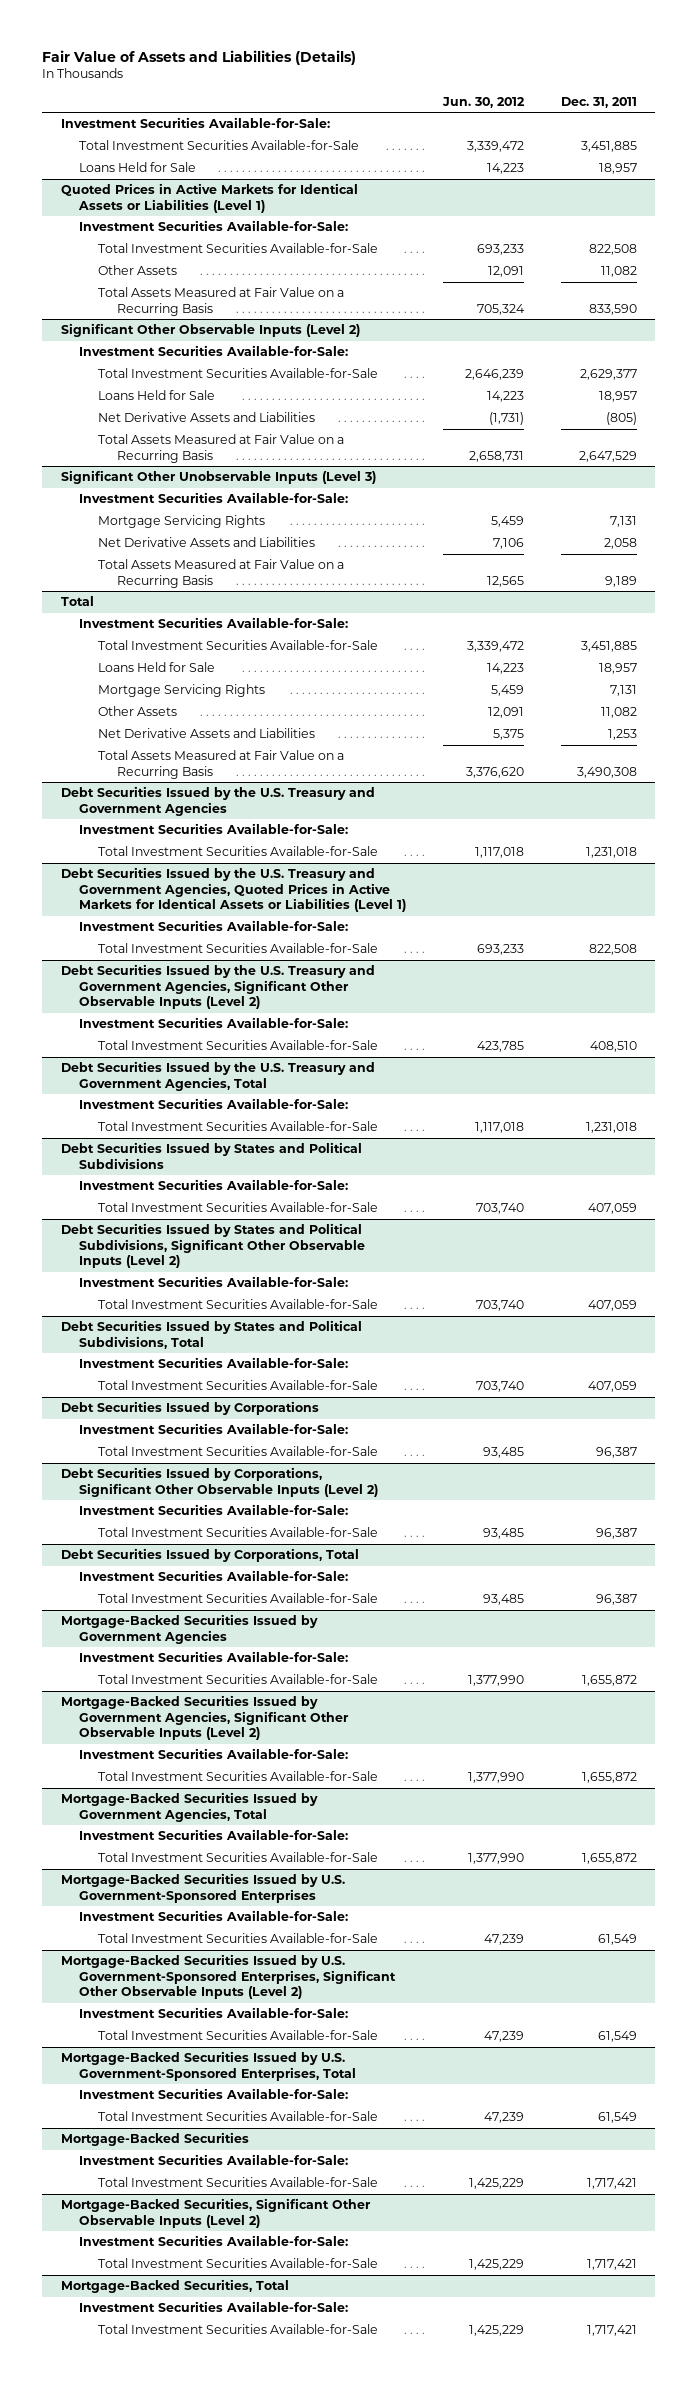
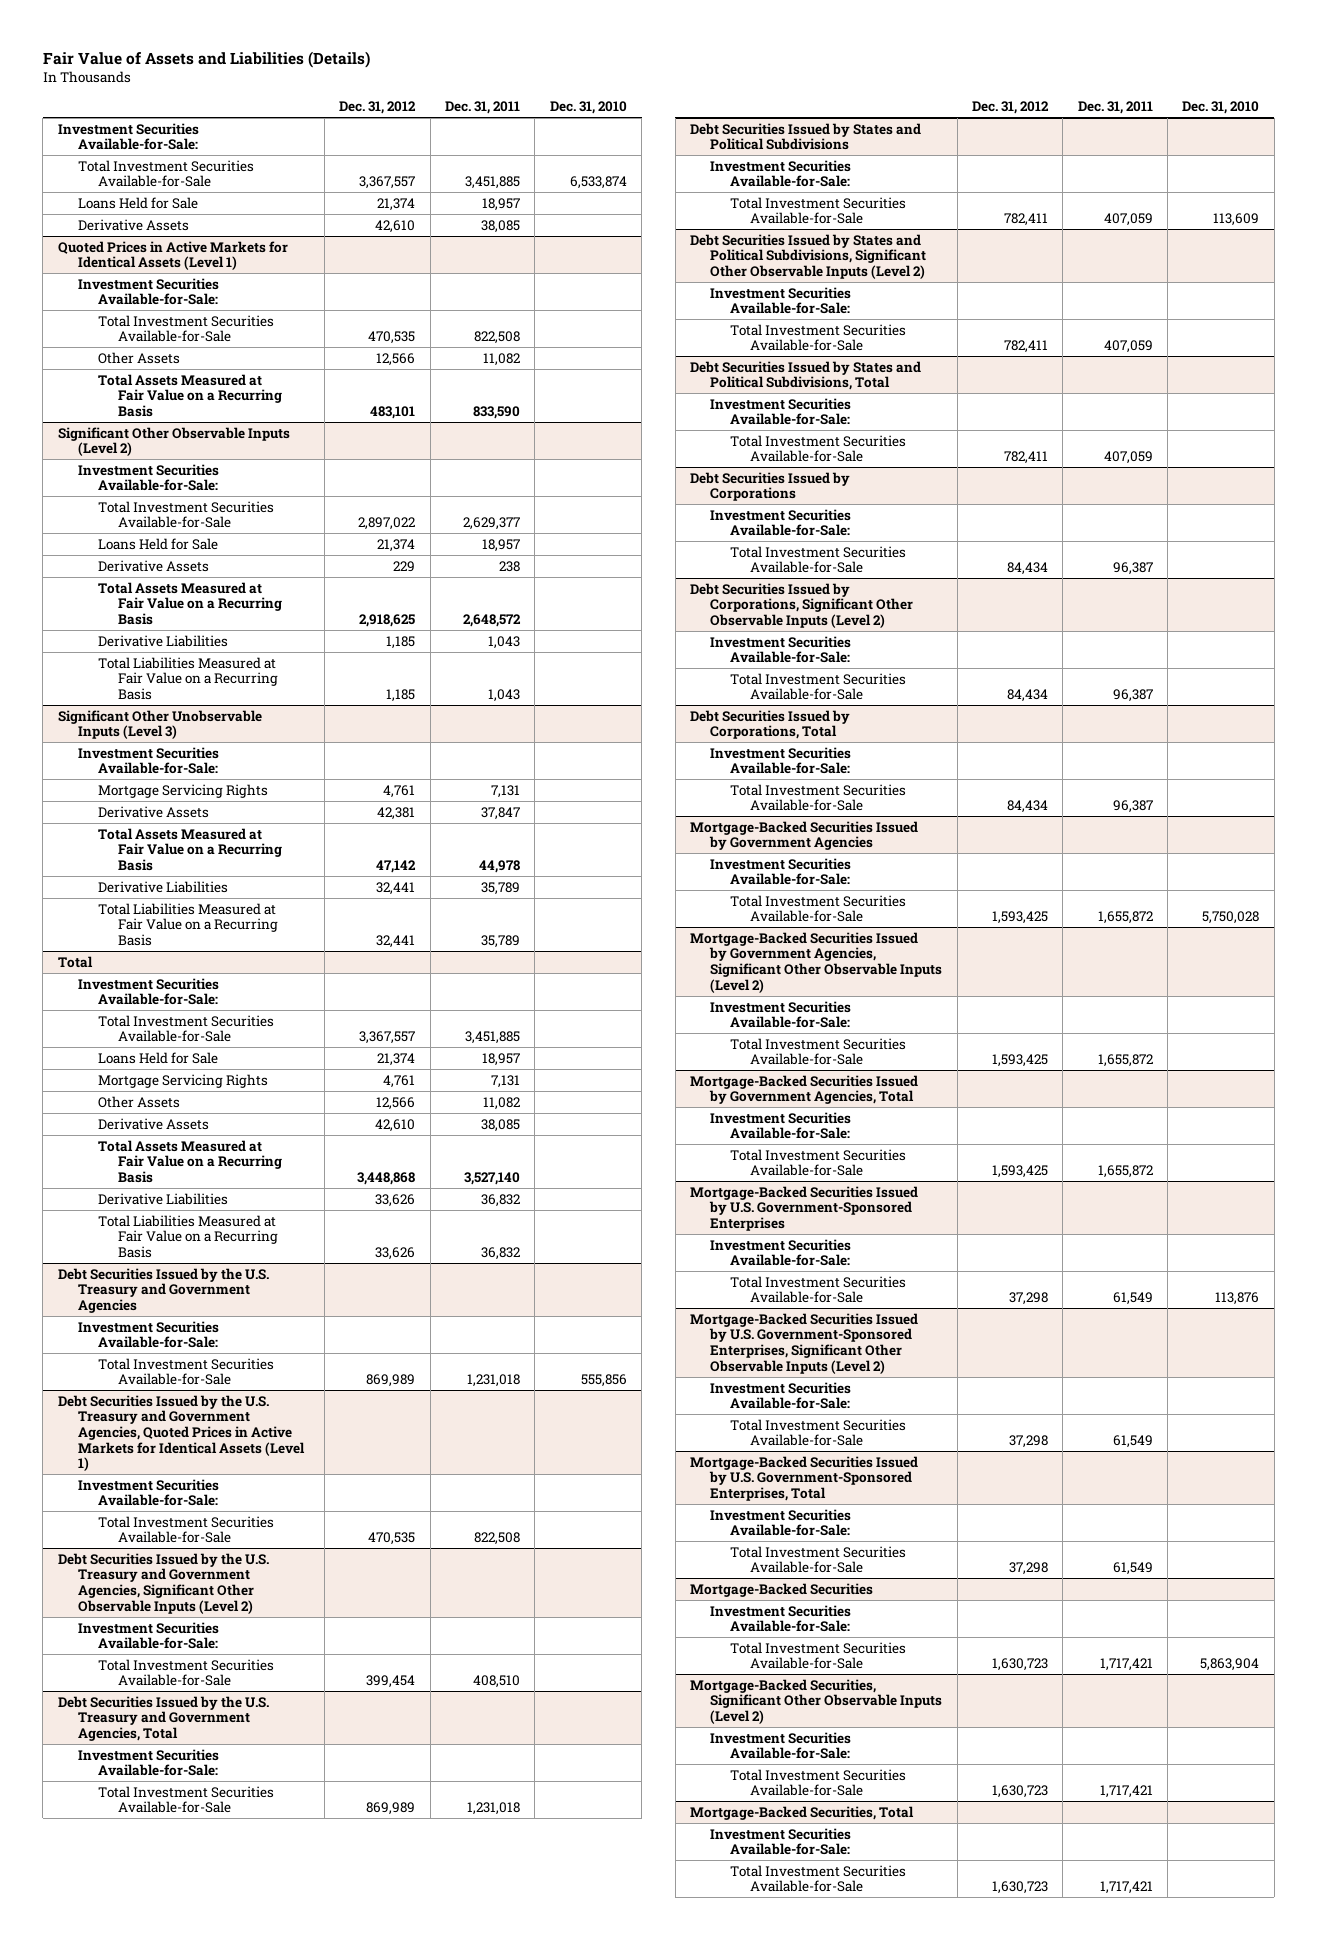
- | Jun. 30, 2012 | Dec. 31, 2011
+ | Dec. 31, 2012 | Dec. 31, 2011 | Dec. 31, 2010
- Quoted Prices in Active Markets for Identical Assets or Liabilities (Level 1)
+ Derivative Assets | 42,610 | 38,085 |
+ Quoted Prices in Active Markets for Identical Assets (Level 1)
@ Significant Other Observable Inputs (Level 2)
- Net Derivative Assets and Liabilities | (1,731) | (805)
- Total Assets Measured at Fair Value on a Recurring Basis | 2,658,731 | 2,647,529
+ Derivative Assets | 229 | 238 |
+ Total Assets Measured at Fair Value on a Recurring Basis | 2,918,625 | 2,648,572 |
+ Derivative Liabilities | 1,185 | 1,043 |
+ Total Liabilities Measured at Fair Value on a Recurring Basis | 1,185 | 1,043 |
@ Significant Other Unobservable Inputs (Level 3)
- Net Derivative Assets and Liabilities | 7,106 | 2,058
- Total Assets Measured at Fair Value on a Recurring Basis | 12,565 | 9,189
+ Derivative Assets | 42,381 | 37,847 |
+ Total Assets Measured at Fair Value on a Recurring Basis | 47,142 | 44,978 |
+ Derivative Liabilities | 32,441 | 35,789 |
+ Total Liabilities Measured at Fair Value on a Recurring Basis | 32,441 | 35,789 |
@ Total
- Net Derivative Assets and Liabilities | 5,375 | 1,253
- Total Assets Measured at Fair Value on a Recurring Basis | 3,376,620 | 3,490,308
+ Derivative Assets | 42,610 | 38,085 |
+ Total Assets Measured at Fair Value on a Recurring Basis | 3,448,868 | 3,527,140 |
+ Derivative Liabilities | 33,626 | 36,832 |
+ Total Liabilities Measured at Fair Value on a Recurring Basis | 33,626 | 36,832 |
- Debt Securities Issued by the U.S. Treasury and Government Agencies, Quoted Prices in Active Markets for Identical Assets or Liabilities (Level 1)
+ Debt Securities Issued by the U.S. Treasury and Government Agencies, Quoted Prices in Active Markets for Identical Assets (Level 1)

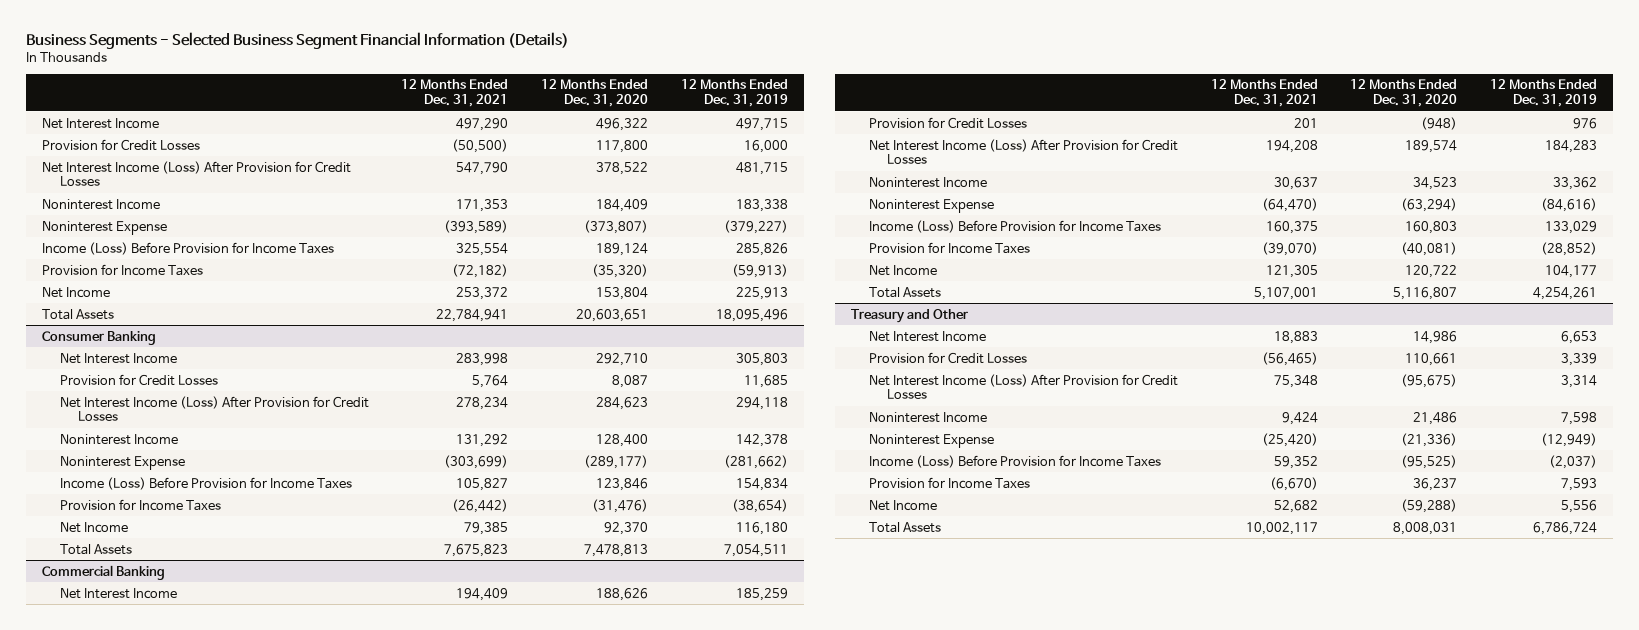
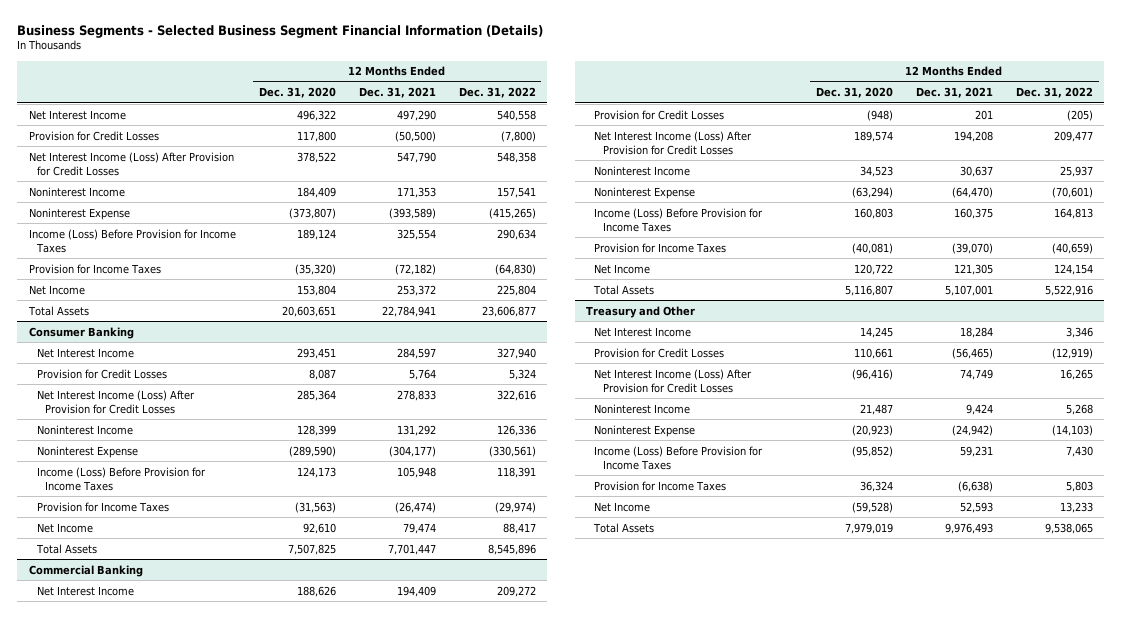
- | 12 Months Ended Dec. 31, 2021 | 12 Months Ended Dec. 31, 2020 | 12 Months Ended Dec. 31, 2019
+ | 12 Months Ended Dec. 31, 2020 | 12 Months Ended Dec. 31, 2021 | 12 Months Ended Dec. 31, 2022
@ Consumer Banking
- Net Interest Income | 283,998 | 292,710 | 305,803
+ Net Interest Income | 293,451 | 284,597 | 327,940
- Net Interest Income (Loss) After Provision for Credit Losses | 278,234 | 284,623 | 294,118
- Noninterest Income | 131,292 | 128,400 | 142,378
- Noninterest Expense | (303,699) | (289,177) | (281,662)
- Income (Loss) Before Provision for Income Taxes | 105,827 | 123,846 | 154,834
- Provision for Income Taxes | (26,442) | (31,476) | (38,654)
- Net Income | 79,385 | 92,370 | 116,180
- Total Assets | 7,675,823 | 7,478,813 | 7,054,511
+ Net Interest Income (Loss) After Provision for Credit Losses | 285,364 | 278,833 | 322,616
+ Noninterest Income | 128,399 | 131,292 | 126,336
+ Noninterest Expense | (289,590) | (304,177) | (330,561)
+ Income (Loss) Before Provision for Income Taxes | 124,173 | 105,948 | 118,391
+ Provision for Income Taxes | (31,563) | (26,474) | (29,974)
+ Net Income | 92,610 | 79,474 | 88,417
+ Total Assets | 7,507,825 | 7,701,447 | 8,545,896
@ Treasury and Other
- Net Interest Income | 18,883 | 14,986 | 6,653
+ Net Interest Income | 14,245 | 18,284 | 3,346
- Net Interest Income (Loss) After Provision for Credit Losses | 75,348 | (95,675) | 3,314
- Noninterest Income | 9,424 | 21,486 | 7,598
- Noninterest Expense | (25,420) | (21,336) | (12,949)
- Income (Loss) Before Provision for Income Taxes | 59,352 | (95,525) | (2,037)
- Provision for Income Taxes | (6,670) | 36,237 | 7,593
- Net Income | 52,682 | (59,288) | 5,556
- Total Assets | 10,002,117 | 8,008,031 | 6,786,724
+ Net Interest Income (Loss) After Provision for Credit Losses | (96,416) | 74,749 | 16,265
+ Noninterest Income | 21,487 | 9,424 | 5,268
+ Noninterest Expense | (20,923) | (24,942) | (14,103)
+ Income (Loss) Before Provision for Income Taxes | (95,852) | 59,231 | 7,430
+ Provision for Income Taxes | 36,324 | (6,638) | 5,803
+ Net Income | (59,528) | 52,593 | 13,233
+ Total Assets | 7,979,019 | 9,976,493 | 9,538,065

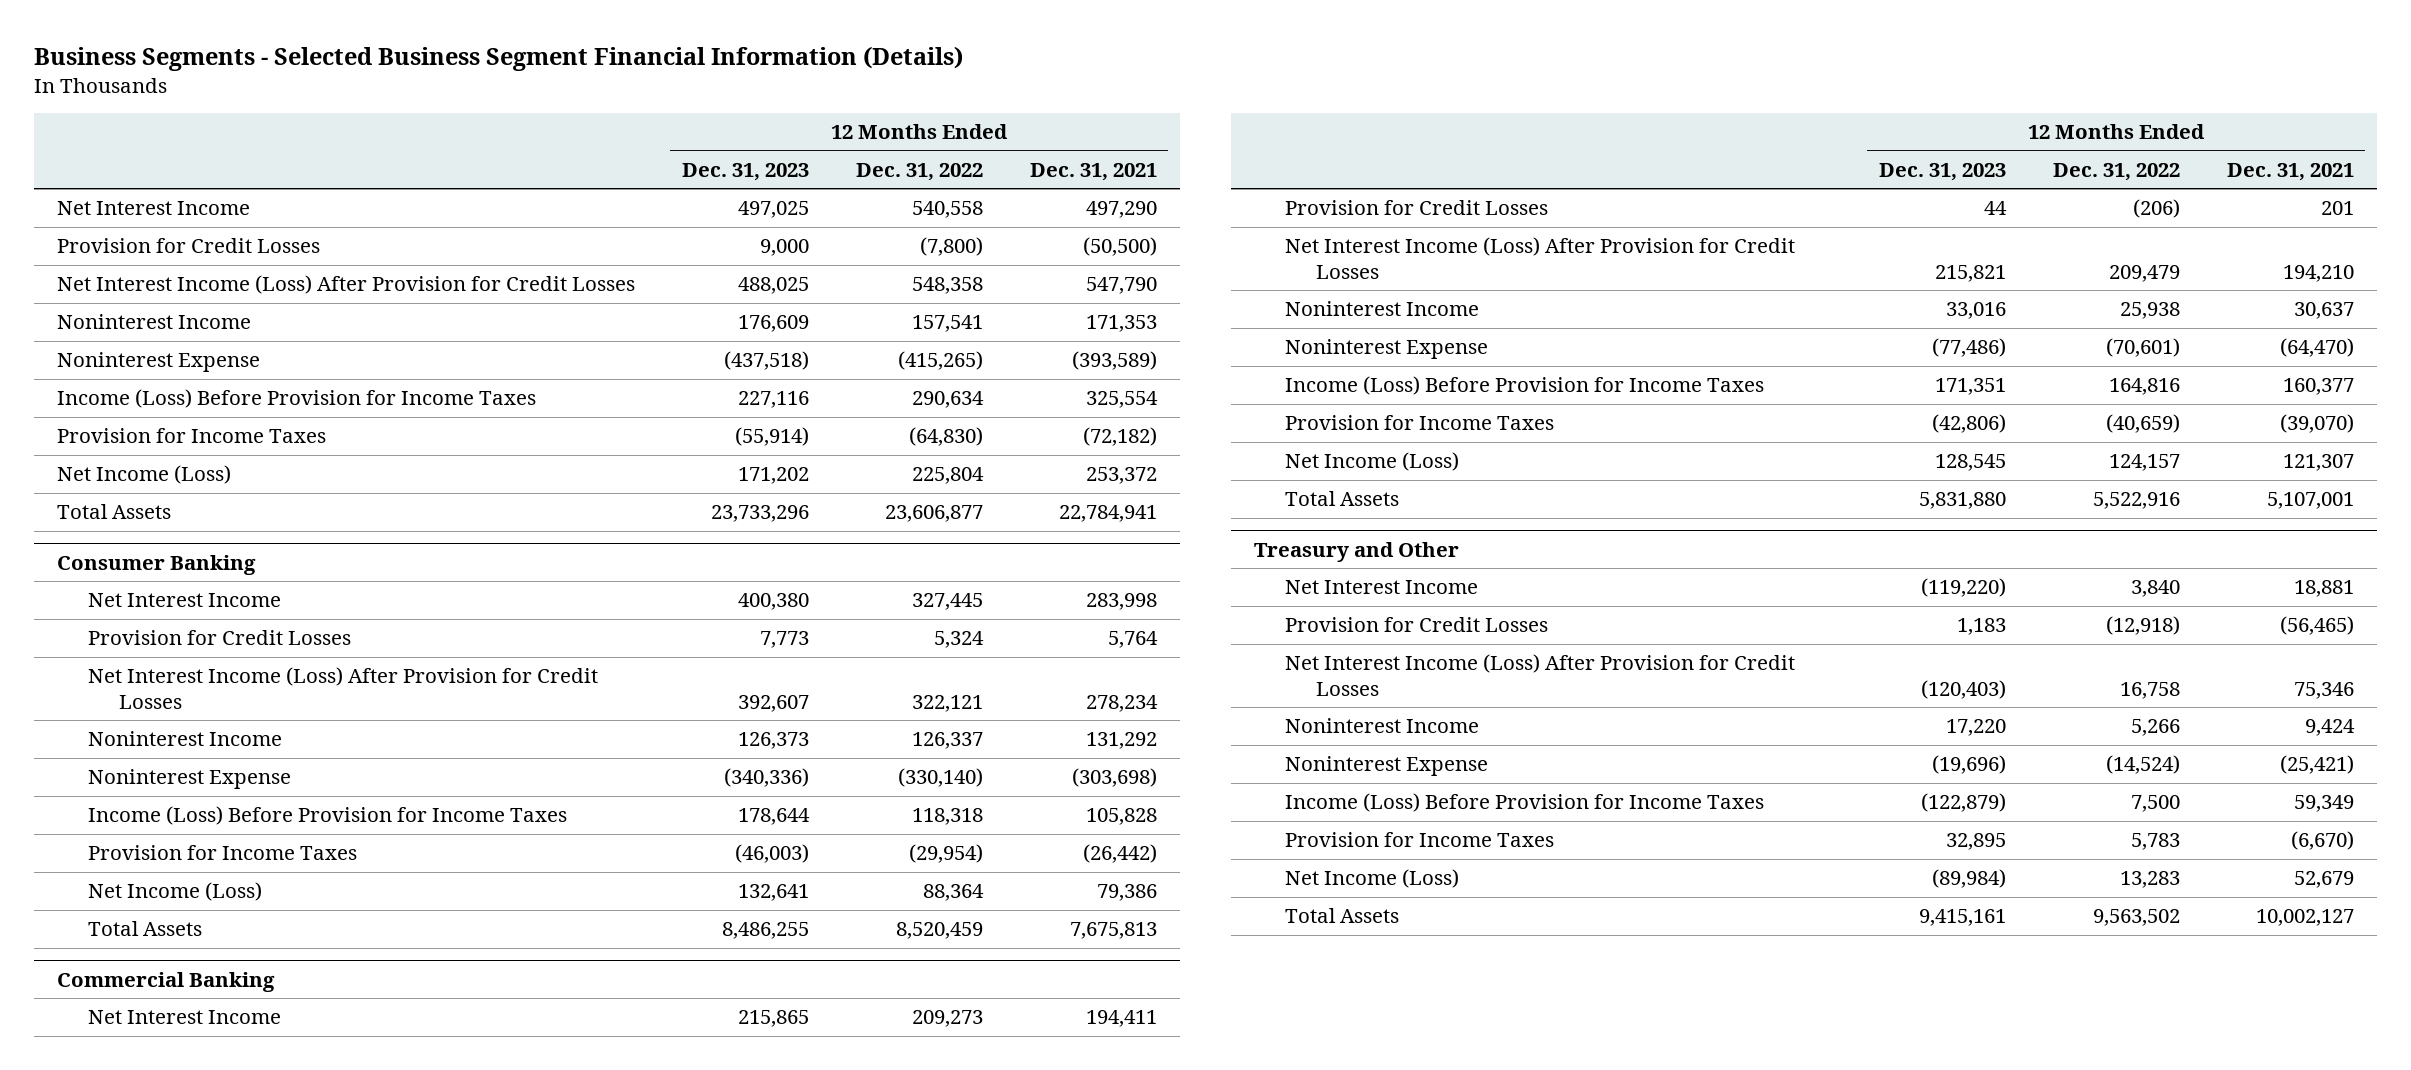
- | 12 Months Ended Dec. 31, 2020 | 12 Months Ended Dec. 31, 2021 | 12 Months Ended Dec. 31, 2022
+ | 12 Months Ended Dec. 31, 2023 | 12 Months Ended Dec. 31, 2022 | 12 Months Ended Dec. 31, 2021
- Net Income | 153,804 | 253,372 | 225,804
+ Net Income (Loss) | 171,202 | 225,804 | 253,372
@ Consumer Banking
- Net Interest Income | 293,451 | 284,597 | 327,940
+ Net Interest Income | 400,380 | 327,445 | 283,998
- Net Interest Income (Loss) After Provision for Credit Losses | 285,364 | 278,833 | 322,616
- Noninterest Income | 128,399 | 131,292 | 126,336
- Noninterest Expense | (289,590) | (304,177) | (330,561)
- Income (Loss) Before Provision for Income Taxes | 124,173 | 105,948 | 118,391
- Provision for Income Taxes | (31,563) | (26,474) | (29,974)
- Net Income | 92,610 | 79,474 | 88,417
- Total Assets | 7,507,825 | 7,701,447 | 8,545,896
+ Net Interest Income (Loss) After Provision for Credit Losses | 392,607 | 322,121 | 278,234
+ Noninterest Income | 126,373 | 126,337 | 131,292
+ Noninterest Expense | (340,336) | (330,140) | (303,698)
+ Income (Loss) Before Provision for Income Taxes | 178,644 | 118,318 | 105,828
+ Provision for Income Taxes | (46,003) | (29,954) | (26,442)
+ Net Income (Loss) | 132,641 | 88,364 | 79,386
+ Total Assets | 8,486,255 | 8,520,459 | 7,675,813
@ Commercial Banking
- Net Interest Income | 188,626 | 194,409 | 209,272
- Provision for Credit Losses | (948) | 201 | (205)
- Net Interest Income (Loss) After Provision for Credit Losses | 189,574 | 194,208 | 209,477
- Noninterest Income | 34,523 | 30,637 | 25,937
+ Net Interest Income | 215,865 | 209,273 | 194,411
+ Provision for Credit Losses | 44 | (206) | 201
+ Net Interest Income (Loss) After Provision for Credit Losses | 215,821 | 209,479 | 194,210
+ Noninterest Income | 33,016 | 25,938 | 30,637
- Income (Loss) Before Provision for Income Taxes | 160,803 | 160,375 | 164,813
+ Income (Loss) Before Provision for Income Taxes | 171,351 | 164,816 | 160,377
- Net Income | 120,722 | 121,305 | 124,154
+ Net Income (Loss) | 128,545 | 124,157 | 121,307
@ Treasury and Other
- Net Interest Income | 14,245 | 18,284 | 3,346
- Provision for Credit Losses | 110,661 | (56,465) | (12,919)
- Net Interest Income (Loss) After Provision for Credit Losses | (96,416) | 74,749 | 16,265
- Noninterest Income | 21,487 | 9,424 | 5,268
- Noninterest Expense | (20,923) | (24,942) | (14,103)
- Income (Loss) Before Provision for Income Taxes | (95,852) | 59,231 | 7,430
- Provision for Income Taxes | 36,324 | (6,638) | 5,803
- Net Income | (59,528) | 52,593 | 13,233
- Total Assets | 7,979,019 | 9,976,493 | 9,538,065
+ Net Interest Income | (119,220) | 3,840 | 18,881
+ Provision for Credit Losses | 1,183 | (12,918) | (56,465)
+ Net Interest Income (Loss) After Provision for Credit Losses | (120,403) | 16,758 | 75,346
+ Noninterest Income | 17,220 | 5,266 | 9,424
+ Noninterest Expense | (19,696) | (14,524) | (25,421)
+ Income (Loss) Before Provision for Income Taxes | (122,879) | 7,500 | 59,349
+ Provision for Income Taxes | 32,895 | 5,783 | (6,670)
+ Net Income (Loss) | (89,984) | 13,283 | 52,679
+ Total Assets | 9,415,161 | 9,563,502 | 10,002,127

